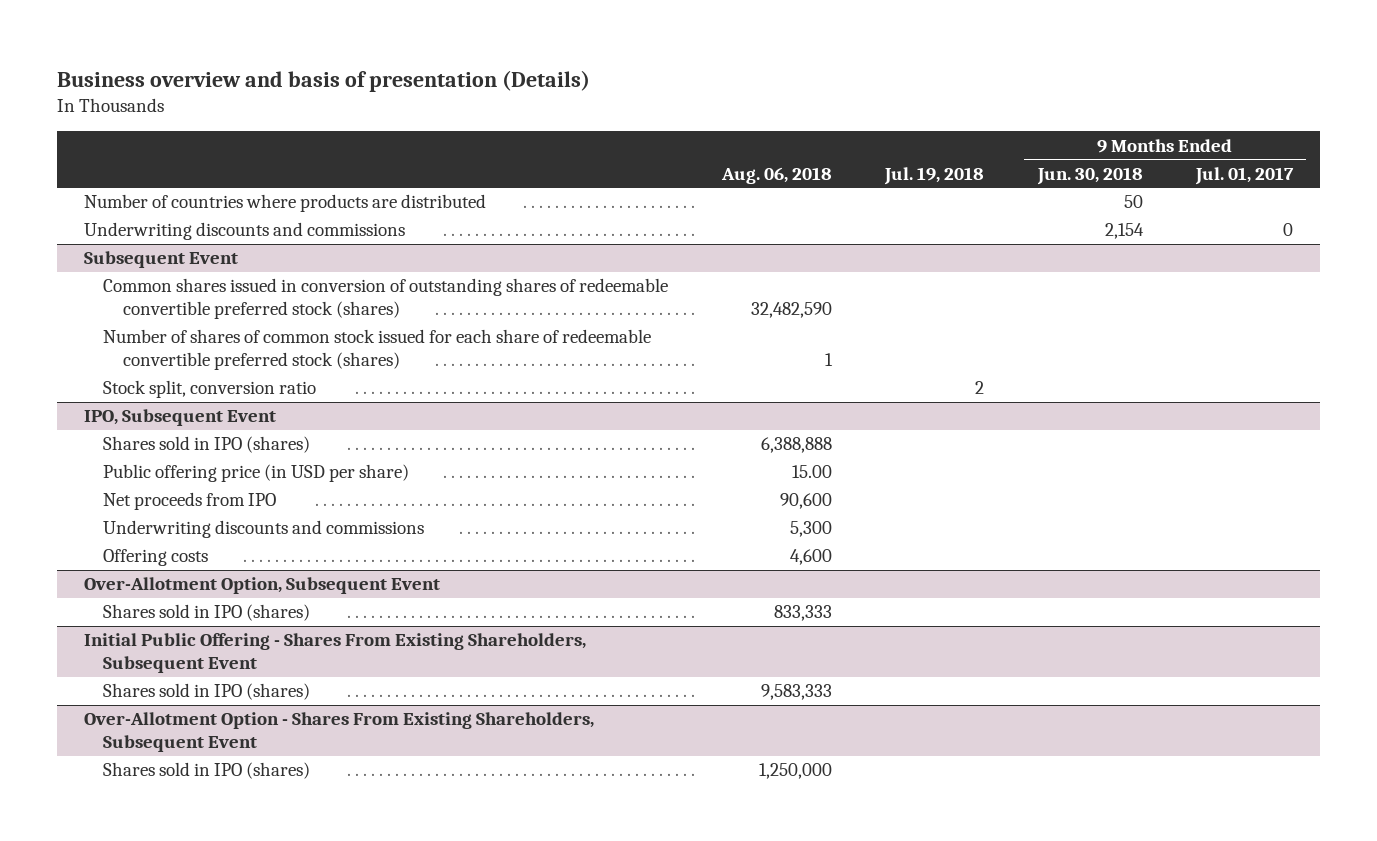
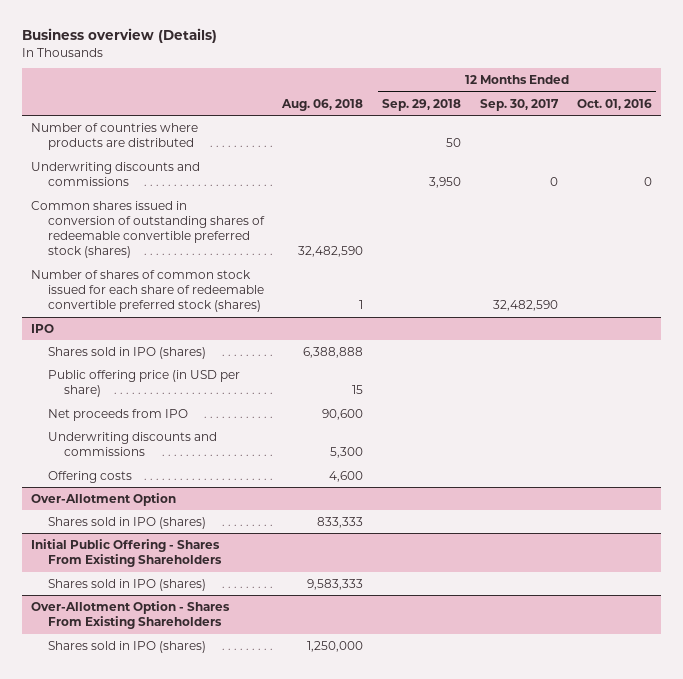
- Business overview and basis of presentation (Details)
+ Business overview (Details)
- | Aug. 06, 2018 | Jul. 19, 2018 | 9 Months Ended Jun. 30, 2018 | 9 Months Ended Jul. 01, 2017
+ | Aug. 06, 2018 | 12 Months Ended Sep. 29, 2018 | 12 Months Ended Sep. 30, 2017 | 12 Months Ended Oct. 01, 2016
- Subsequent Event
- Stock split, conversion ratio | | 2 | |
- IPO, Subsequent Event
+ IPO
- Public offering price (in USD per share) | 15.00 | | |
+ Public offering price (in USD per share) | 15 | | |
- Over-Allotment Option, Subsequent Event
+ Over-Allotment Option
- Initial Public Offering - Shares From Existing Shareholders, Subsequent Event
+ Initial Public Offering - Shares From Existing Shareholders
- Over-Allotment Option - Shares From Existing Shareholders, Subsequent Event
+ Over-Allotment Option - Shares From Existing Shareholders

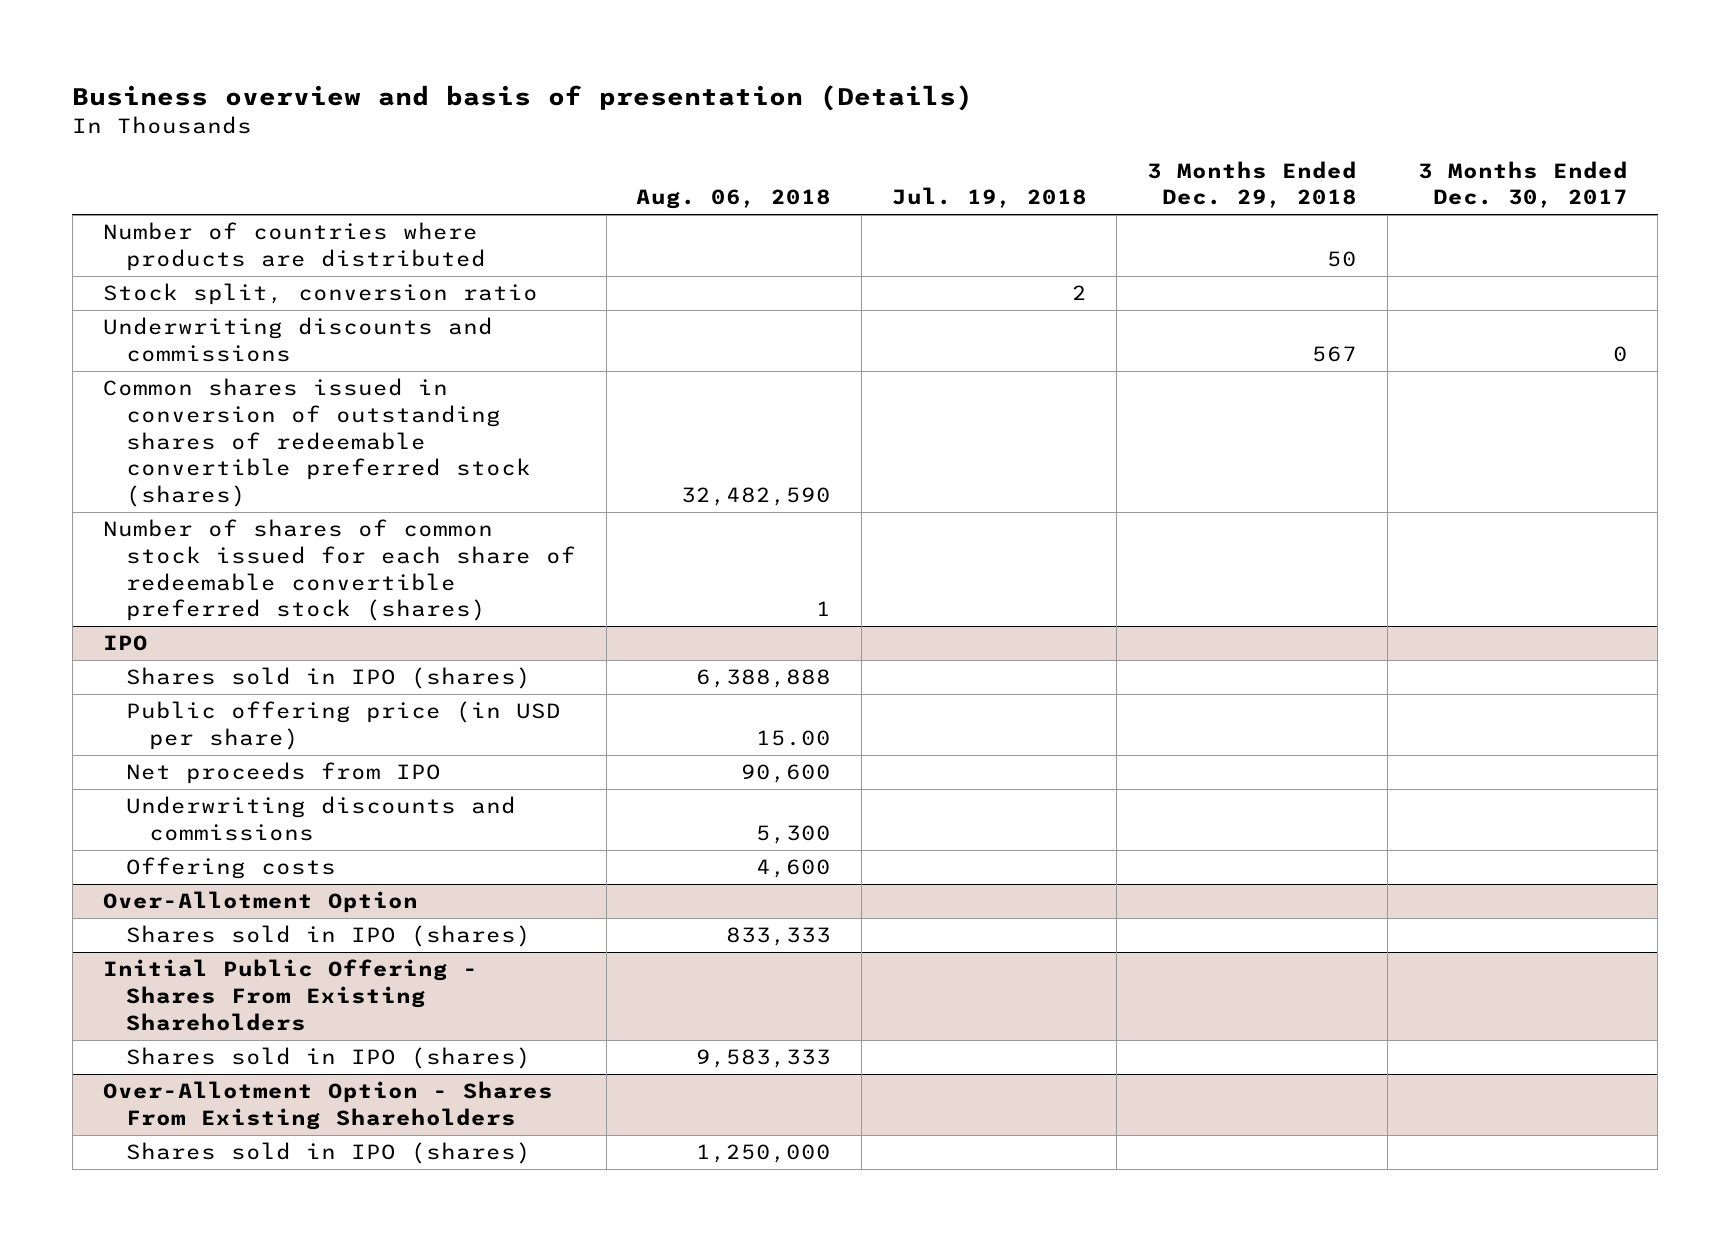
- Business overview (Details)
+ Business overview and basis of presentation (Details)
- | Aug. 06, 2018 | 12 Months Ended Sep. 29, 2018 | 12 Months Ended Sep. 30, 2017 | 12 Months Ended Oct. 01, 2016
+ | Aug. 06, 2018 | Jul. 19, 2018 | 3 Months Ended Dec. 29, 2018 | 3 Months Ended Dec. 30, 2017
+ Stock split, conversion ratio | | 2 | |
@ IPO
- Public offering price (in USD per share) | 15 | | |
+ Public offering price (in USD per share) | 15.00 | | |

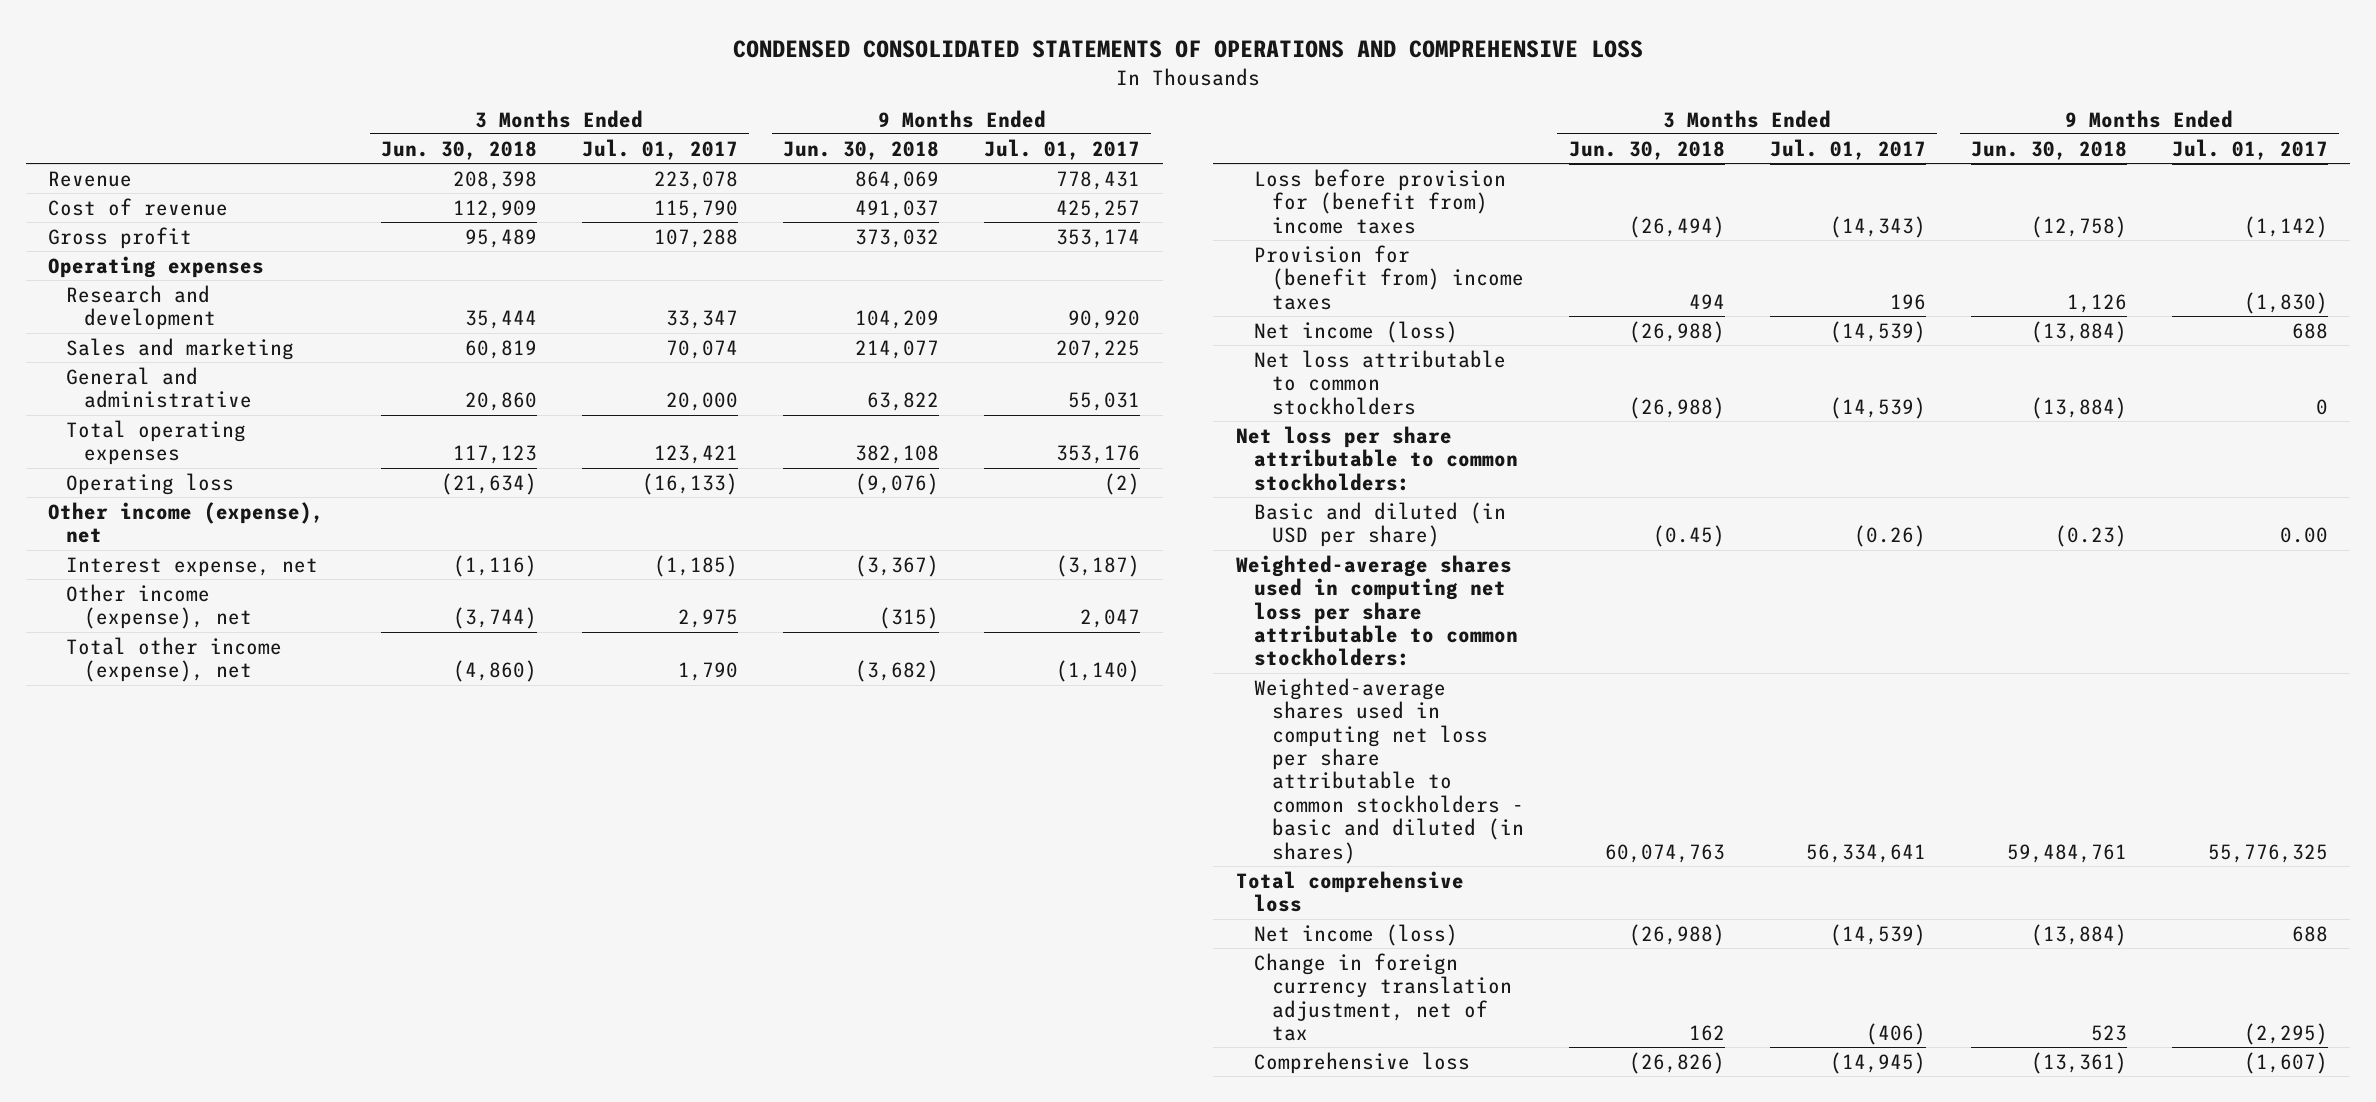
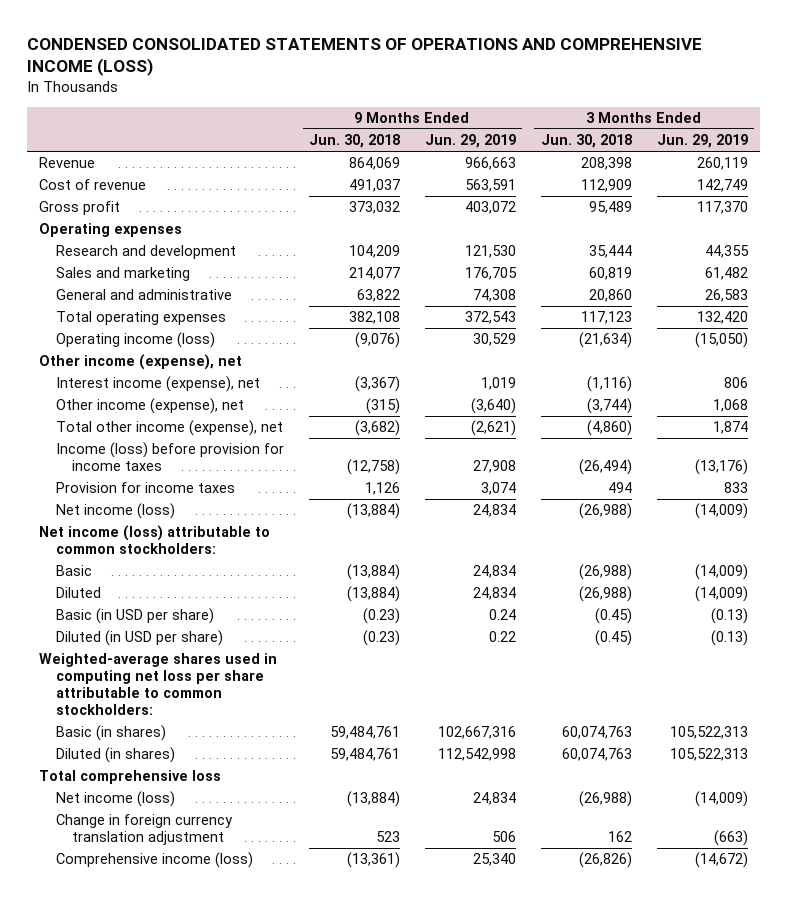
- CONDENSED CONSOLIDATED STATEMENTS OF OPERATIONS AND COMPREHENSIVE LOSS
+ CONDENSED CONSOLIDATED STATEMENTS OF OPERATIONS AND COMPREHENSIVE INCOME (LOSS)
- | 3 Months Ended Jun. 30, 2018 | 3 Months Ended Jul. 01, 2017 | 9 Months Ended Jun. 30, 2018 | 9 Months Ended Jul. 01, 2017
+ | 9 Months Ended Jun. 30, 2018 | 9 Months Ended Jun. 29, 2019 | 3 Months Ended Jun. 30, 2018 | 3 Months Ended Jun. 29, 2019
- Operating loss | (21,634) | (16,133) | (9,076) | (2)
+ Operating income (loss) | (9,076) | 30,529 | (21,634) | (15,050)
- Interest expense, net | (1,116) | (1,185) | (3,367) | (3,187)
+ Interest income (expense), net | (3,367) | 1,019 | (1,116) | 806
- Loss before provision for (benefit from) income taxes | (26,494) | (14,343) | (12,758) | (1,142)
- Provision for (benefit from) income taxes | 494 | 196 | 1,126 | (1,830)
+ Income (loss) before provision for income taxes | (12,758) | 27,908 | (26,494) | (13,176)
+ Provision for income taxes | 1,126 | 3,074 | 494 | 833
- Net loss attributable to common stockholders | (26,988) | (14,539) | (13,884) | 0
- Net loss per share attributable to common stockholders:
- Basic and diluted (in USD per share) | (0.45) | (0.26) | (0.23) | 0.00
+ Net income (loss) attributable to common stockholders:
+ Basic | (13,884) | 24,834 | (26,988) | (14,009)
+ Diluted | (13,884) | 24,834 | (26,988) | (14,009)
+ Basic (in USD per share) | (0.23) | 0.24 | (0.45) | (0.13)
+ Diluted (in USD per share) | (0.23) | 0.22 | (0.45) | (0.13)
- Weighted-average shares used in computing net loss per share attributable to common stockholders - basic and diluted (in shares) | 60,074,763 | 56,334,641 | 59,484,761 | 55,776,325
+ Basic (in shares) | 59,484,761 | 102,667,316 | 60,074,763 | 105,522,313
+ Diluted (in shares) | 59,484,761 | 112,542,998 | 60,074,763 | 105,522,313
- Change in foreign currency translation adjustment, net of tax | 162 | (406) | 523 | (2,295)
- Comprehensive loss | (26,826) | (14,945) | (13,361) | (1,607)
+ Change in foreign currency translation adjustment | 523 | 506 | 162 | (663)
+ Comprehensive income (loss) | (13,361) | 25,340 | (26,826) | (14,672)

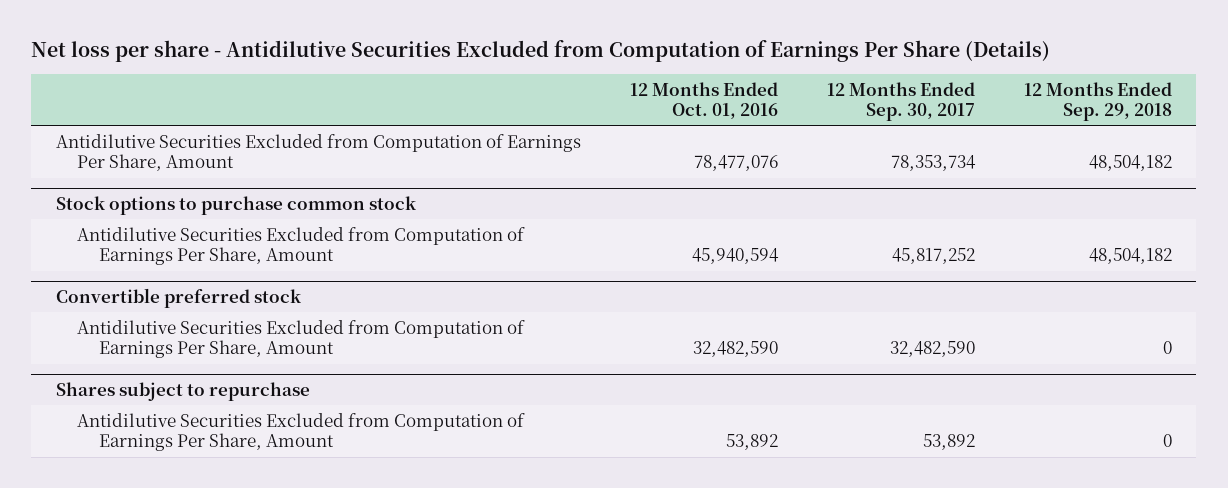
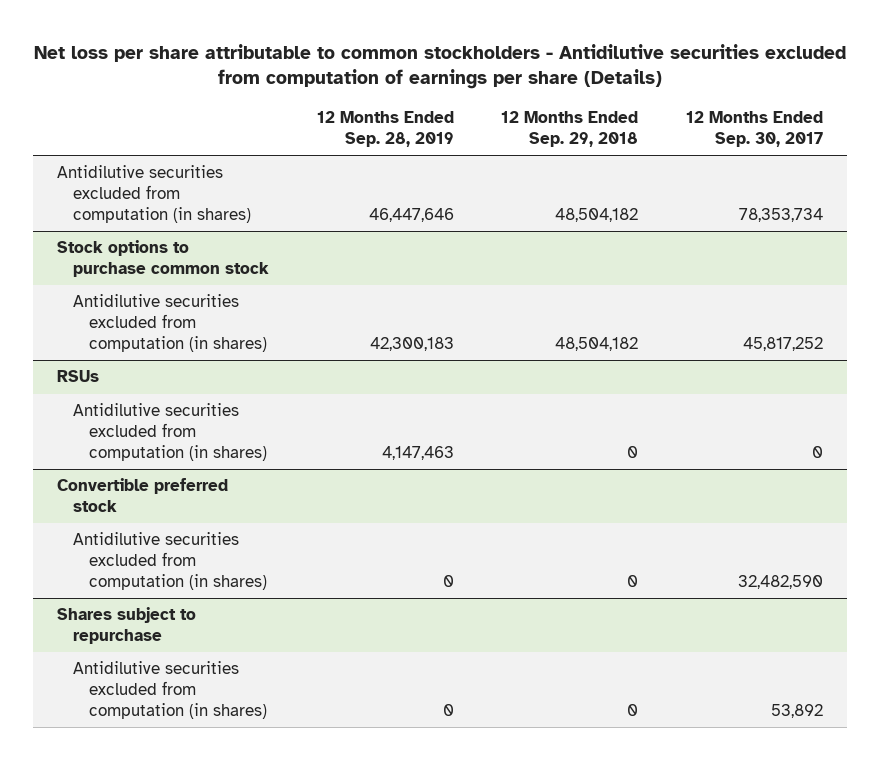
- Net loss per share - Antidilutive Securities Excluded from Computation of Earnings Per Share (Details)
+ Net loss per share attributable to common stockholders - Antidilutive securities excluded from computation of earnings per share (Details)
- | 12 Months Ended Oct. 01, 2016 | 12 Months Ended Sep. 30, 2017 | 12 Months Ended Sep. 29, 2018
+ | 12 Months Ended Sep. 28, 2019 | 12 Months Ended Sep. 29, 2018 | 12 Months Ended Sep. 30, 2017
- Antidilutive Securities Excluded from Computation of Earnings Per Share, Amount | 78,477,076 | 78,353,734 | 48,504,182
+ Antidilutive securities excluded from computation (in shares) | 46,447,646 | 48,504,182 | 78,353,734
@ Stock options to purchase common stock
- Antidilutive Securities Excluded from Computation of Earnings Per Share, Amount | 45,940,594 | 45,817,252 | 48,504,182
+ Antidilutive securities excluded from computation (in shares) | 42,300,183 | 48,504,182 | 45,817,252
+ RSUs
+ Antidilutive securities excluded from computation (in shares) | 4,147,463 | 0 | 0
@ Convertible preferred stock
- Antidilutive Securities Excluded from Computation of Earnings Per Share, Amount | 32,482,590 | 32,482,590 | 0
+ Antidilutive securities excluded from computation (in shares) | 0 | 0 | 32,482,590
@ Shares subject to repurchase
- Antidilutive Securities Excluded from Computation of Earnings Per Share, Amount | 53,892 | 53,892 | 0
+ Antidilutive securities excluded from computation (in shares) | 0 | 0 | 53,892

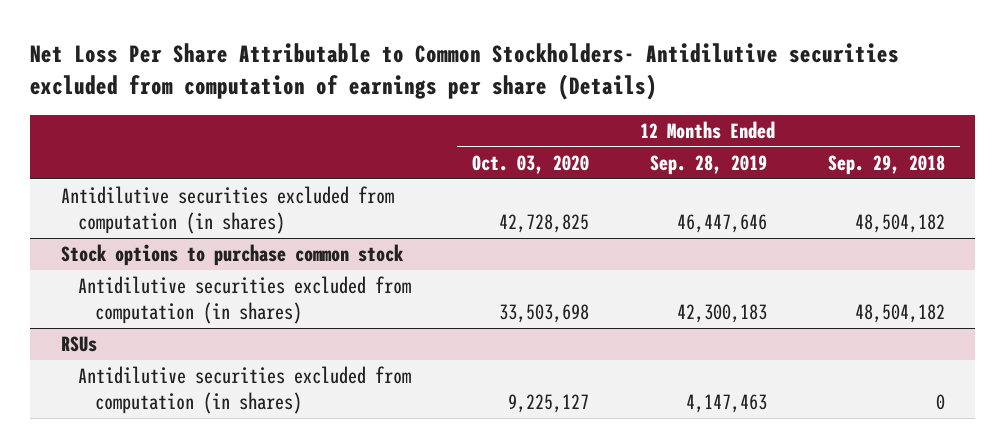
- Net loss per share attributable to common stockholders - Antidilutive securities excluded from computation of earnings per share (Details)
+ Net Loss Per Share Attributable to Common Stockholders- Antidilutive securities excluded from computation of earnings per share (Details)
- | 12 Months Ended Sep. 28, 2019 | 12 Months Ended Sep. 29, 2018 | 12 Months Ended Sep. 30, 2017
+ | 12 Months Ended Oct. 03, 2020 | 12 Months Ended Sep. 28, 2019 | 12 Months Ended Sep. 29, 2018
- Convertible preferred stock
- Antidilutive securities excluded from computation (in shares) | 0 | 0 | 32,482,590
- Shares subject to repurchase
- Antidilutive securities excluded from computation (in shares) | 0 | 0 | 53,892

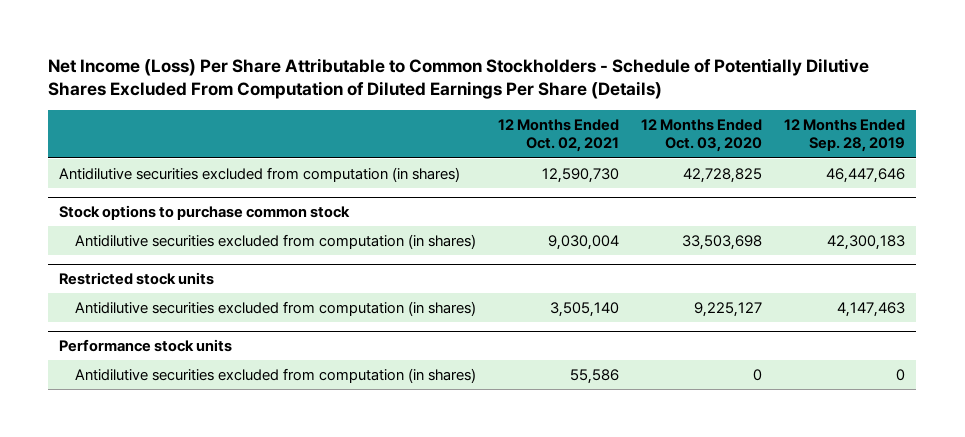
- Net Loss Per Share Attributable to Common Stockholders- Antidilutive securities excluded from computation of earnings per share (Details)
+ Net Income (Loss) Per Share Attributable to Common Stockholders - Schedule of Potentially Dilutive Shares Excluded From Computation of Diluted Earnings Per Share (Details)
- | 12 Months Ended Oct. 03, 2020 | 12 Months Ended Sep. 28, 2019 | 12 Months Ended Sep. 29, 2018
+ | 12 Months Ended Oct. 02, 2021 | 12 Months Ended Oct. 03, 2020 | 12 Months Ended Sep. 28, 2019
- RSUs
+ Restricted stock units
+ Performance stock units
+ Antidilutive securities excluded from computation (in shares) | 55,586 | 0 | 0

